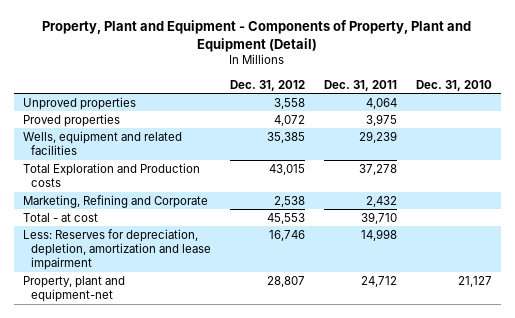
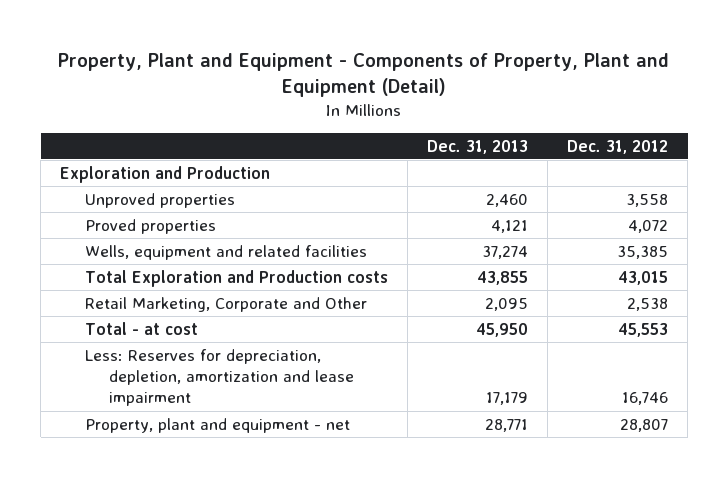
- | Dec. 31, 2012 | Dec. 31, 2011 | Dec. 31, 2010
+ | Dec. 31, 2013 | Dec. 31, 2012
+ Exploration and Production
- Marketing, Refining and Corporate | 2,538 | 2,432 |
+ Retail Marketing, Corporate and Other | 2,095 | 2,538
- Property, plant and equipment-net | 28,807 | 24,712 | 21,127
+ Property, plant and equipment - net | 28,771 | 28,807

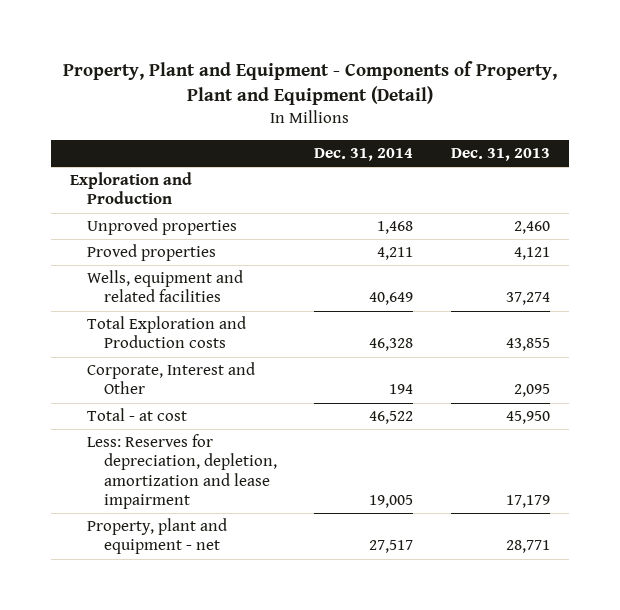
- | Dec. 31, 2013 | Dec. 31, 2012
+ | Dec. 31, 2014 | Dec. 31, 2013
- Retail Marketing, Corporate and Other | 2,095 | 2,538
+ Corporate, Interest and Other | 194 | 2,095

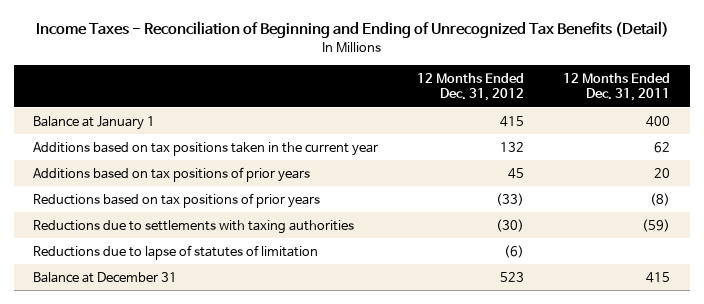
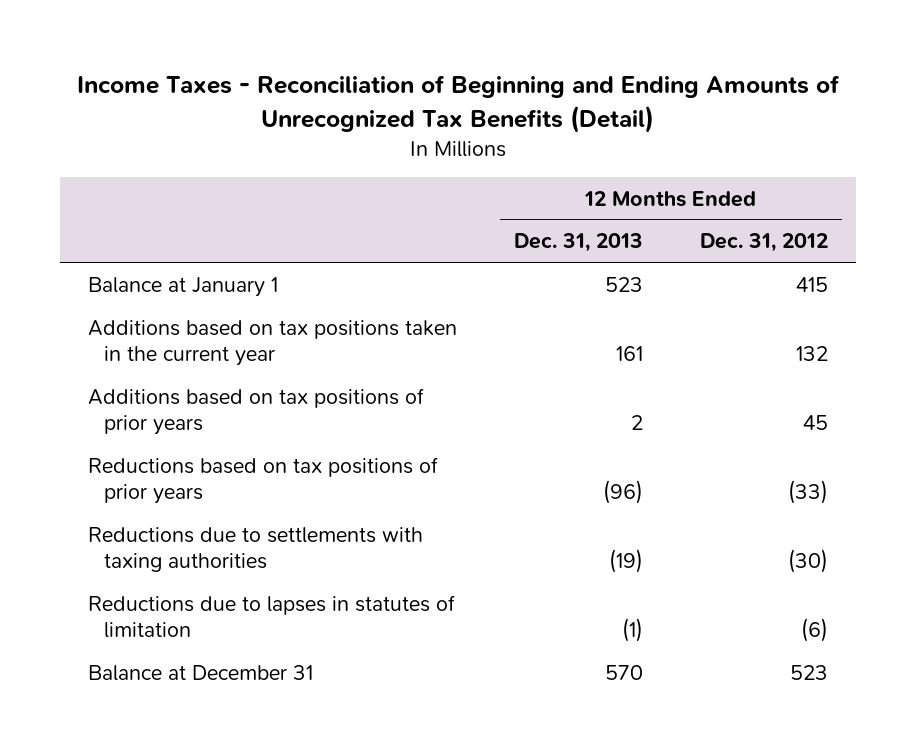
- Income Taxes - Reconciliation of Beginning and Ending of Unrecognized Tax Benefits (Detail)
+ Income Taxes - Reconciliation of Beginning and Ending Amounts of Unrecognized Tax Benefits (Detail)
- | 12 Months Ended Dec. 31, 2012 | 12 Months Ended Dec. 31, 2011
+ | 12 Months Ended Dec. 31, 2013 | 12 Months Ended Dec. 31, 2012
- Reductions due to lapse of statutes of limitation | (6) |
+ Reductions due to lapses in statutes of limitation | (1) | (6)

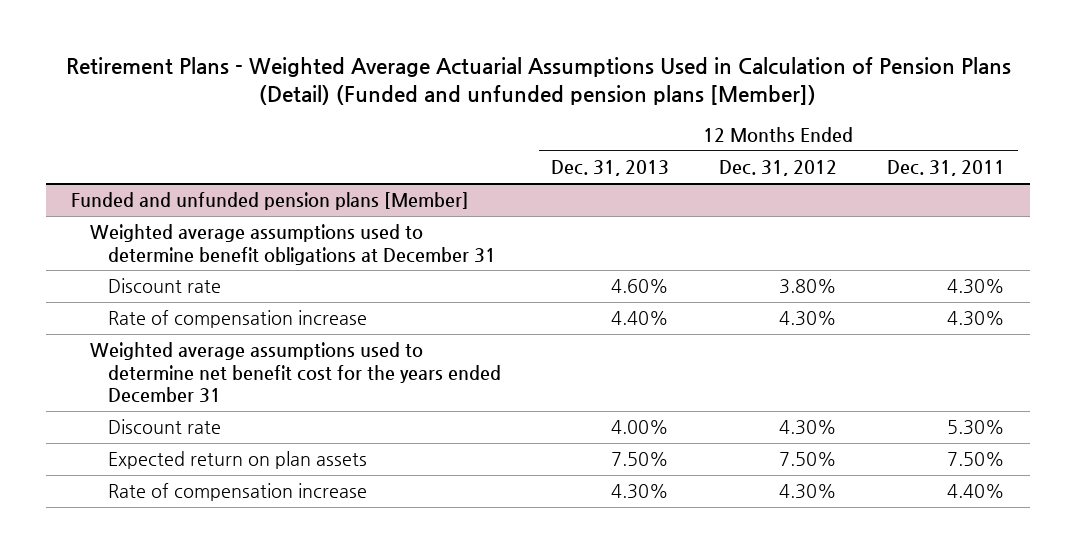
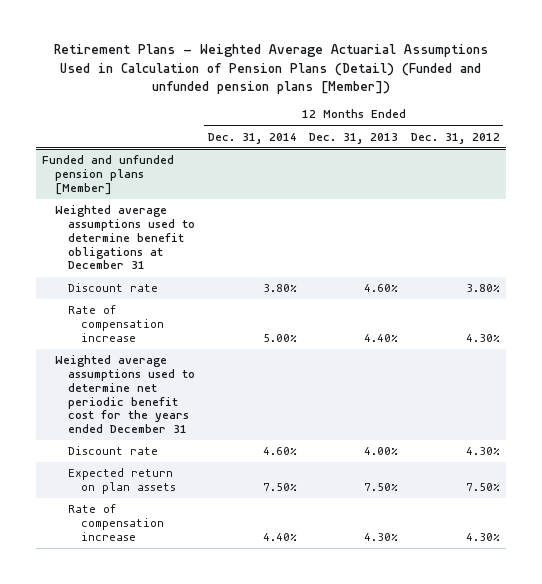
- | 12 Months Ended Dec. 31, 2013 | 12 Months Ended Dec. 31, 2012 | 12 Months Ended Dec. 31, 2011
+ | 12 Months Ended Dec. 31, 2014 | 12 Months Ended Dec. 31, 2013 | 12 Months Ended Dec. 31, 2012
@ Funded and unfunded pension plans [Member]
- Weighted average assumptions used to determine net benefit cost for the years ended December 31
+ Weighted average assumptions used to determine net periodic benefit cost for the years ended December 31

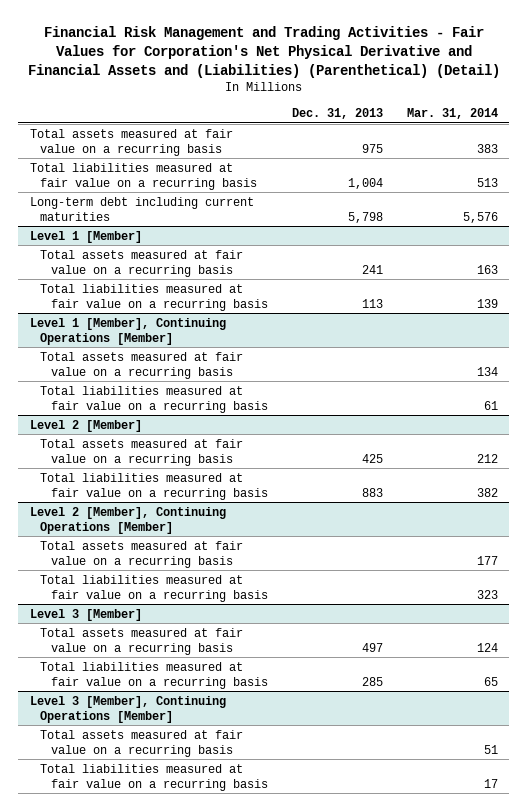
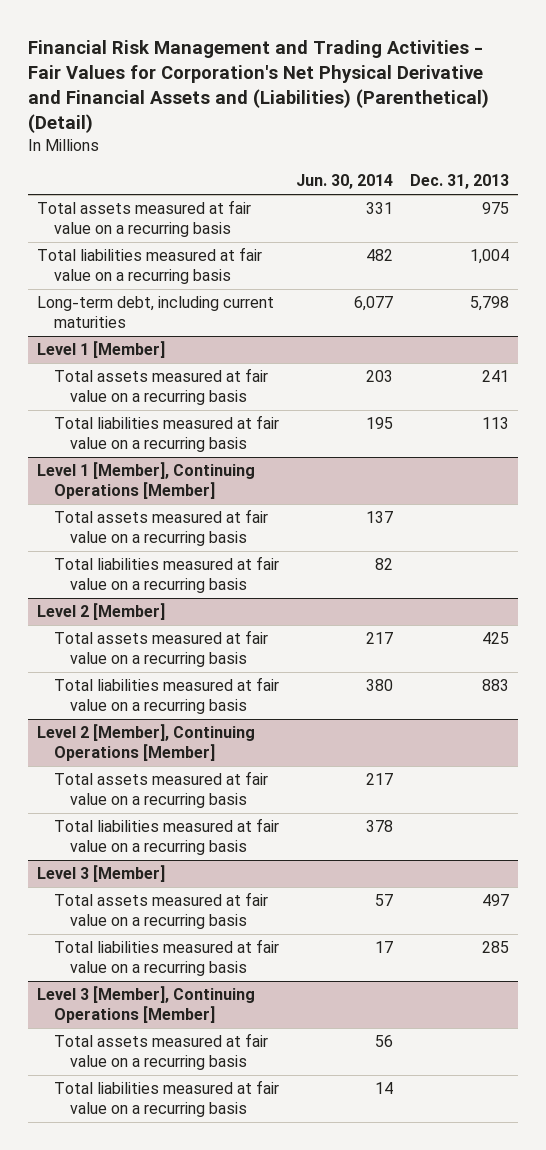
- | Dec. 31, 2013 | Mar. 31, 2014
+ | Jun. 30, 2014 | Dec. 31, 2013
- Long-term debt including current maturities | 5,798 | 5,576
+ Long-term debt, including current maturities | 6,077 | 5,798

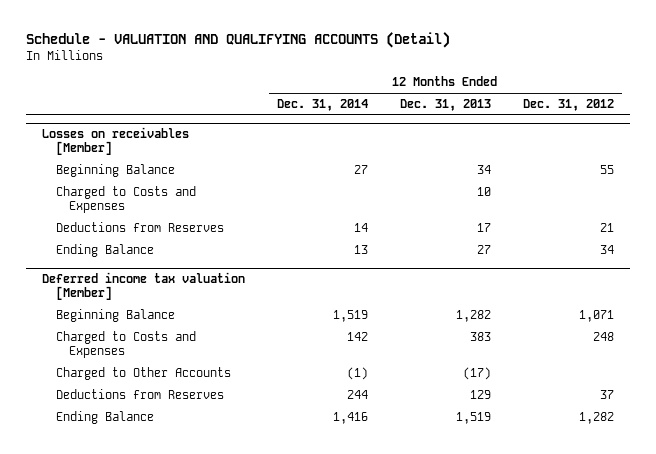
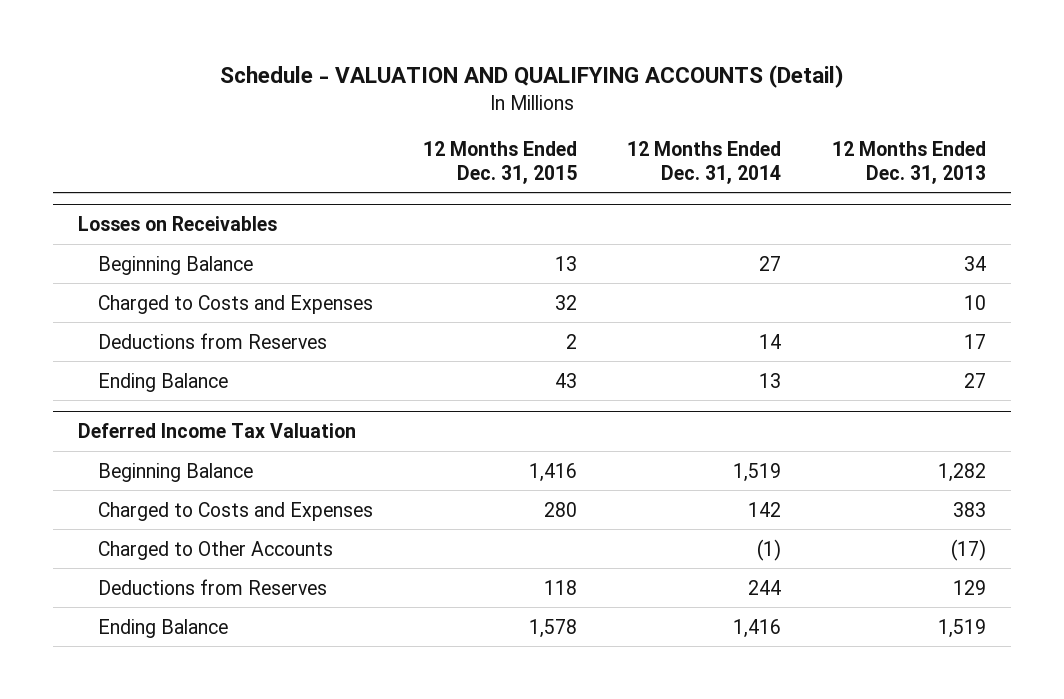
- | 12 Months Ended Dec. 31, 2014 | 12 Months Ended Dec. 31, 2013 | 12 Months Ended Dec. 31, 2012
+ | 12 Months Ended Dec. 31, 2015 | 12 Months Ended Dec. 31, 2014 | 12 Months Ended Dec. 31, 2013
- Losses on receivables [Member]
+ Losses on Receivables
- Deferred income tax valuation [Member]
+ Deferred Income Tax Valuation

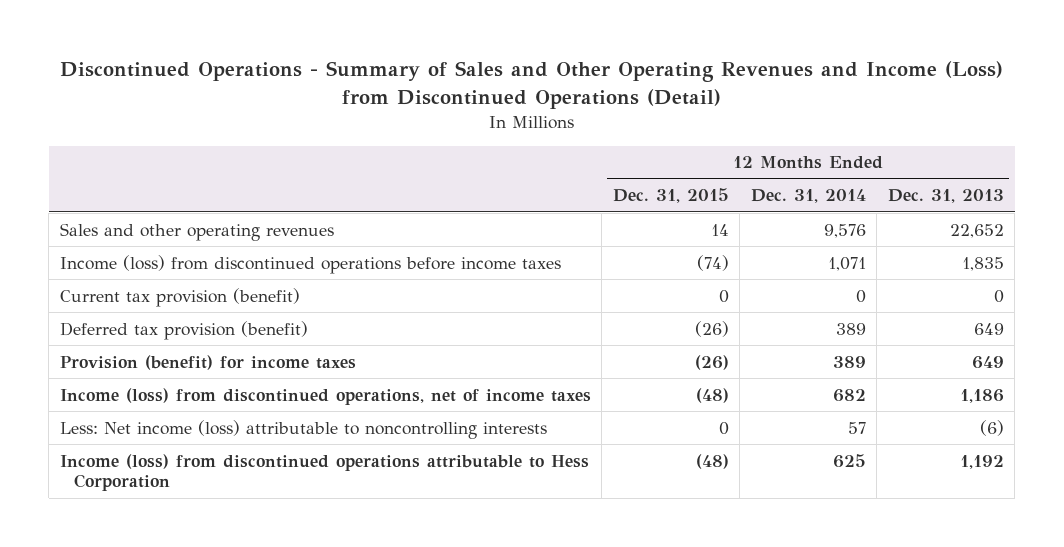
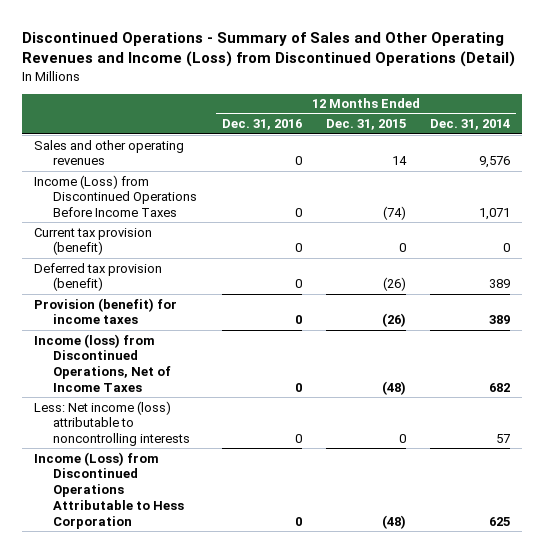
- | 12 Months Ended Dec. 31, 2015 | 12 Months Ended Dec. 31, 2014 | 12 Months Ended Dec. 31, 2013
+ | 12 Months Ended Dec. 31, 2016 | 12 Months Ended Dec. 31, 2015 | 12 Months Ended Dec. 31, 2014
- Income (loss) from discontinued operations before income taxes | (74) | 1,071 | 1,835
+ Income (Loss) from Discontinued Operations Before Income Taxes | 0 | (74) | 1,071
- Income (loss) from discontinued operations, net of income taxes | (48) | 682 | 1,186
+ Income (loss) from Discontinued Operations, Net of Income Taxes | 0 | (48) | 682
- Income (loss) from discontinued operations attributable to Hess Corporation | (48) | 625 | 1,192
+ Income (Loss) from Discontinued Operations Attributable to Hess Corporation | 0 | (48) | 625

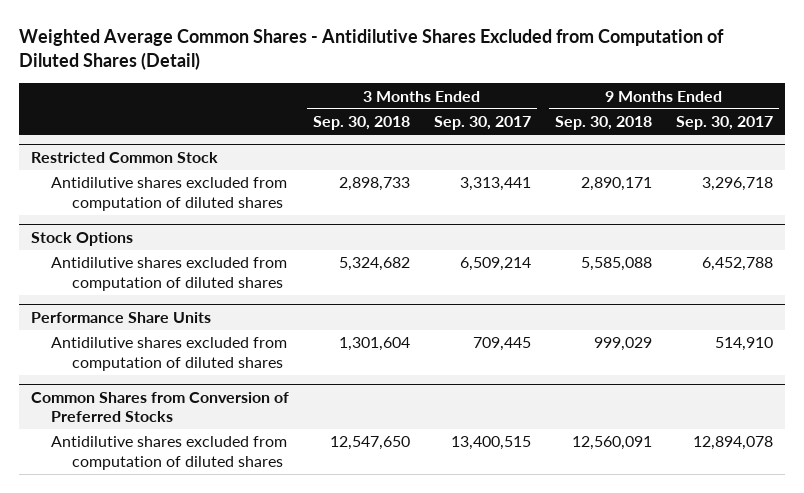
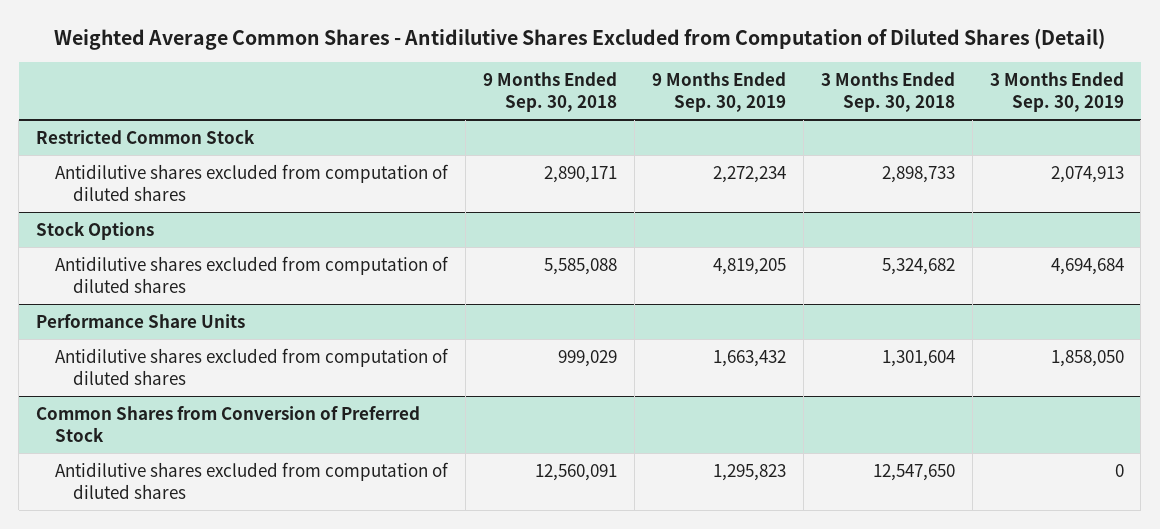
- | 3 Months Ended Sep. 30, 2018 | 3 Months Ended Sep. 30, 2017 | 9 Months Ended Sep. 30, 2018 | 9 Months Ended Sep. 30, 2017
+ | 9 Months Ended Sep. 30, 2018 | 9 Months Ended Sep. 30, 2019 | 3 Months Ended Sep. 30, 2018 | 3 Months Ended Sep. 30, 2019
- Common Shares from Conversion of Preferred Stocks
+ Common Shares from Conversion of Preferred Stock

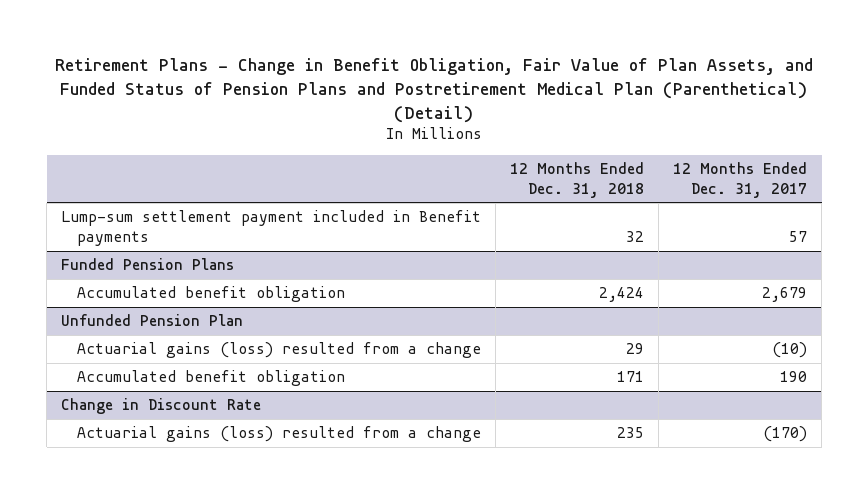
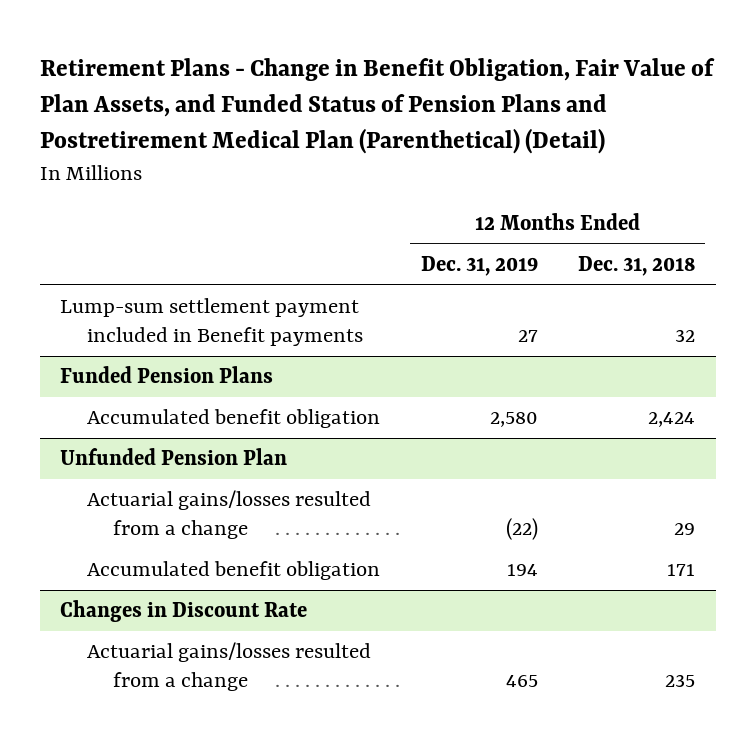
- | 12 Months Ended Dec. 31, 2018 | 12 Months Ended Dec. 31, 2017
+ | 12 Months Ended Dec. 31, 2019 | 12 Months Ended Dec. 31, 2018
@ Unfunded Pension Plan
- Actuarial gains (loss) resulted from a change | 29 | (10)
+ Actuarial gains/losses resulted from a change | (22) | 29
- Change in Discount Rate
- Actuarial gains (loss) resulted from a change | 235 | (170)
+ Changes in Discount Rate
+ Actuarial gains/losses resulted from a change | 465 | 235

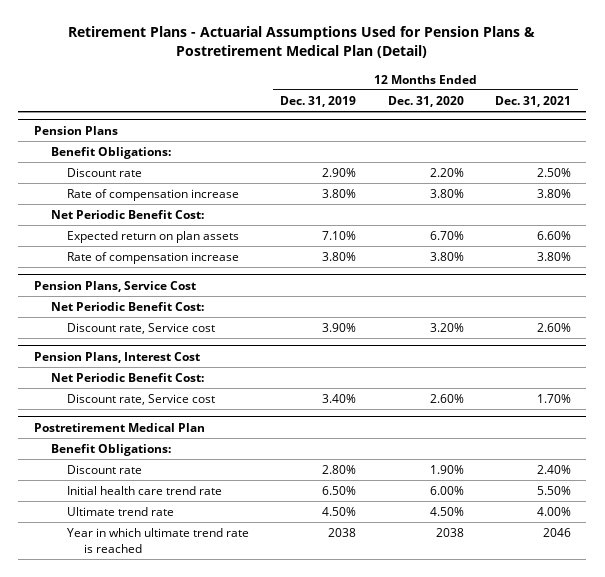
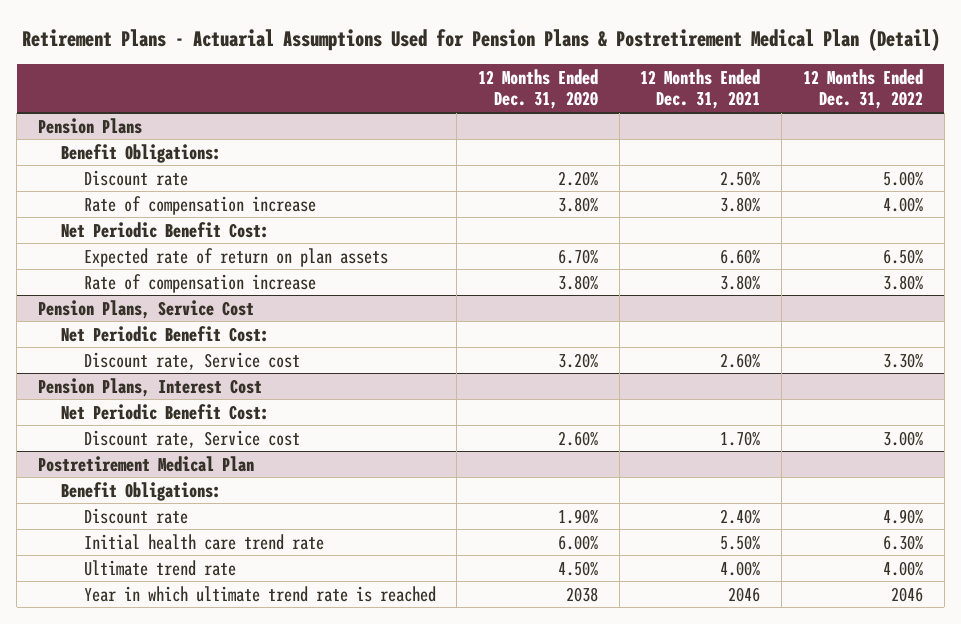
- | 12 Months Ended Dec. 31, 2019 | 12 Months Ended Dec. 31, 2020 | 12 Months Ended Dec. 31, 2021
+ | 12 Months Ended Dec. 31, 2020 | 12 Months Ended Dec. 31, 2021 | 12 Months Ended Dec. 31, 2022
@ Pension Plans
- Expected return on plan assets | 7.10% | 6.70% | 6.60%
+ Expected rate of return on plan assets | 6.70% | 6.60% | 6.50%

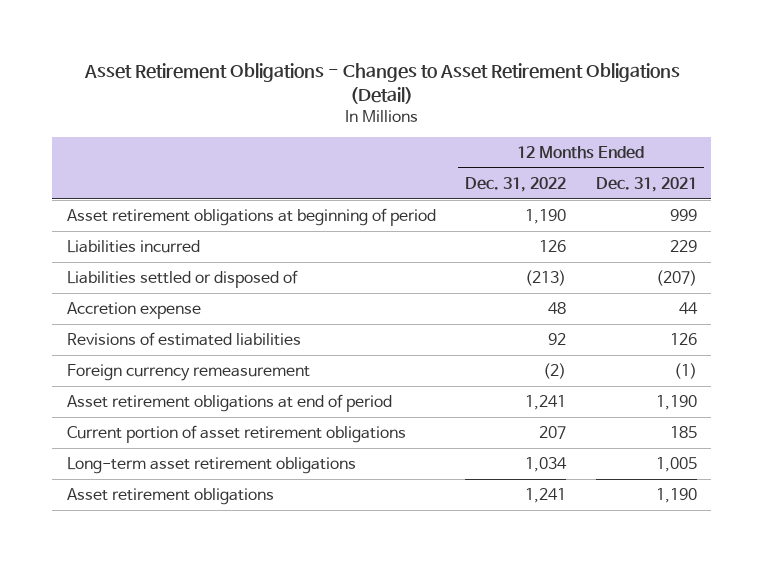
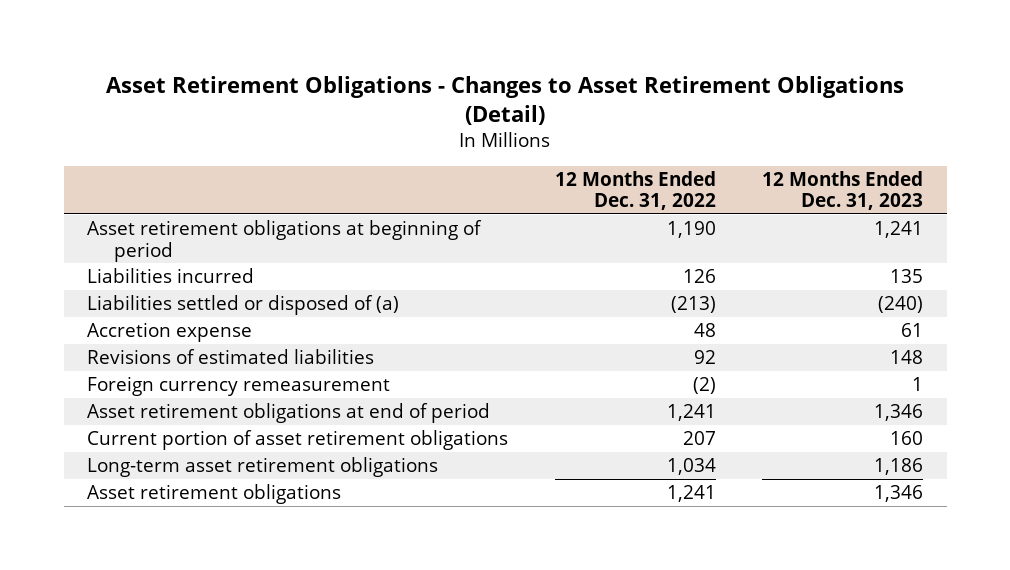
- | 12 Months Ended Dec. 31, 2022 | 12 Months Ended Dec. 31, 2021
+ | 12 Months Ended Dec. 31, 2022 | 12 Months Ended Dec. 31, 2023
- Liabilities settled or disposed of | (213) | (207)
+ Liabilities settled or disposed of (a) | (213) | (240)

